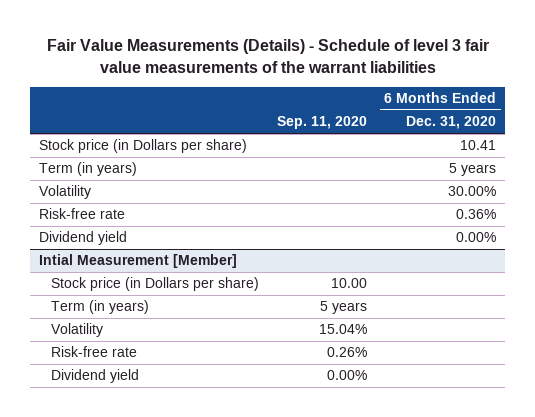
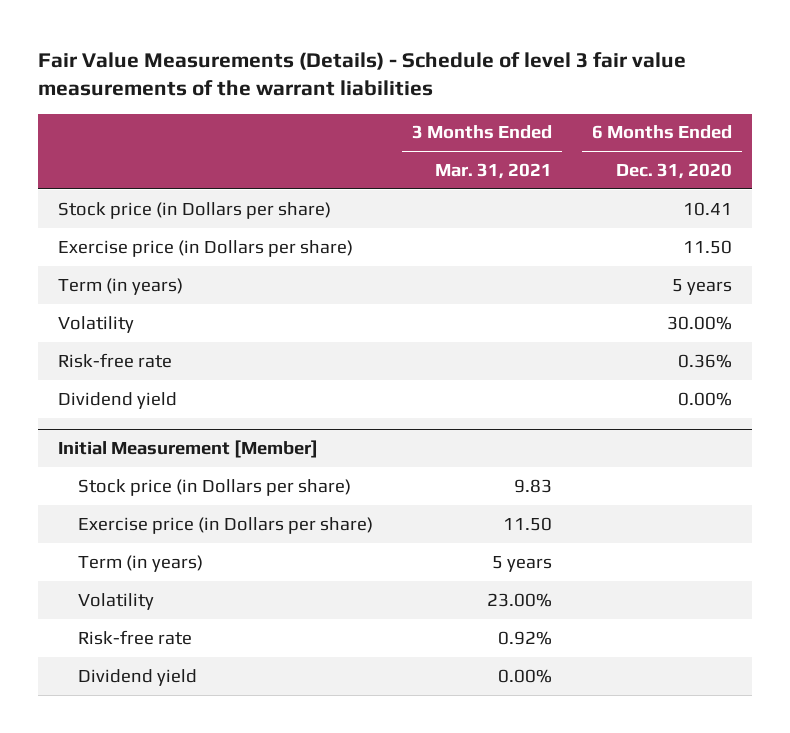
- | Sep. 11, 2020 | 6 Months Ended Dec. 31, 2020
+ | 3 Months Ended Mar. 31, 2021 | 6 Months Ended Dec. 31, 2020
+ Exercise price (in Dollars per share) | | 11.50
- Intial Measurement [Member]
+ Initial Measurement [Member]
+ Exercise price (in Dollars per share) | 11.50 |

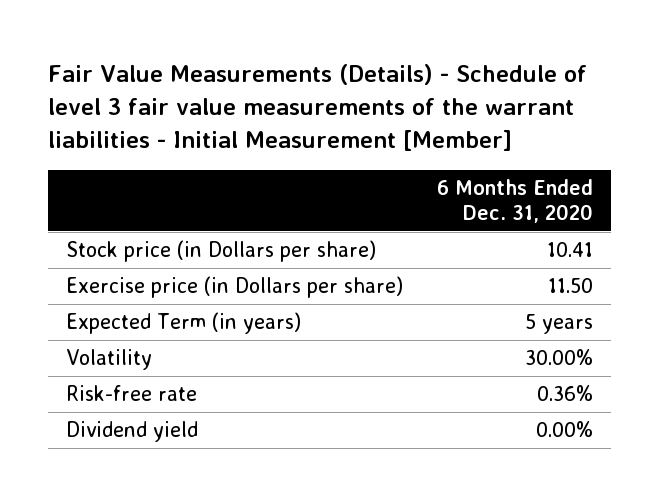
- Fair Value Measurements (Details) - Schedule of level 3 fair value measurements of the warrant liabilities
+ Fair Value Measurements (Details) - Schedule of level 3 fair value measurements of the warrant liabilities - Initial Measurement [Member]
- | 3 Months Ended Mar. 31, 2021 | 6 Months Ended Dec. 31, 2020
+ | 6 Months Ended Dec. 31, 2020
- Term (in years) | | 5 years
+ Expected Term (in years) | 5 years
- Initial Measurement [Member]
- Stock price (in Dollars per share) | 9.83 |
- Exercise price (in Dollars per share) | 11.50 |
- Term (in years) | 5 years |
- Volatility | 23.00% |
- Risk-free rate | 0.92% |
- Dividend yield | 0.00% |

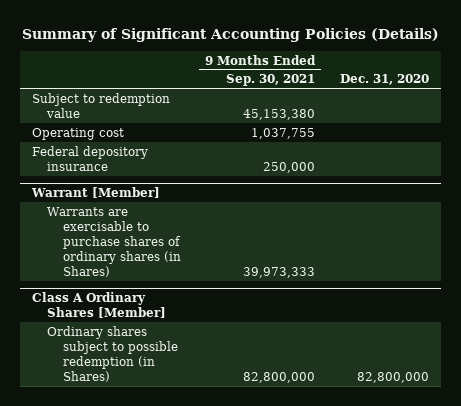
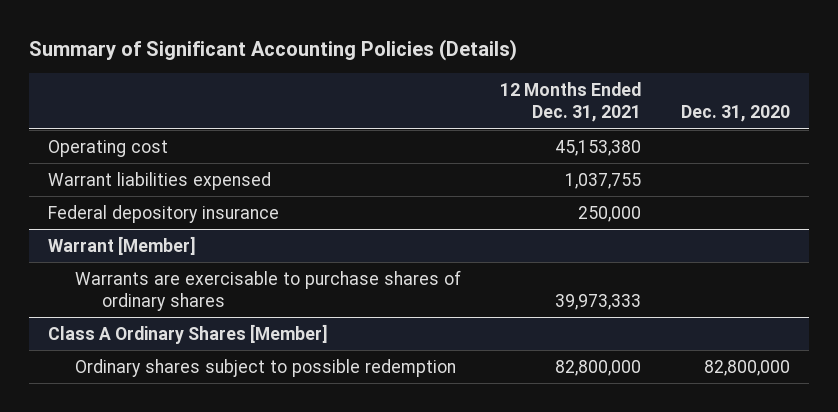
- | 9 Months Ended Sep. 30, 2021 | Dec. 31, 2020
+ | 12 Months Ended Dec. 31, 2021 | Dec. 31, 2020
- Subject to redemption value | 45,153,380 |
+ Warrant liabilities expensed | 1,037,755 |
@ Warrant [Member]
- Warrants are exercisable to purchase shares of ordinary shares (in Shares) | 39,973,333 |
+ Warrants are exercisable to purchase shares of ordinary shares | 39,973,333 |
@ Class A Ordinary Shares [Member]
- Ordinary shares subject to possible redemption (in Shares) | 82,800,000 | 82,800,000
+ Ordinary shares subject to possible redemption | 82,800,000 | 82,800,000

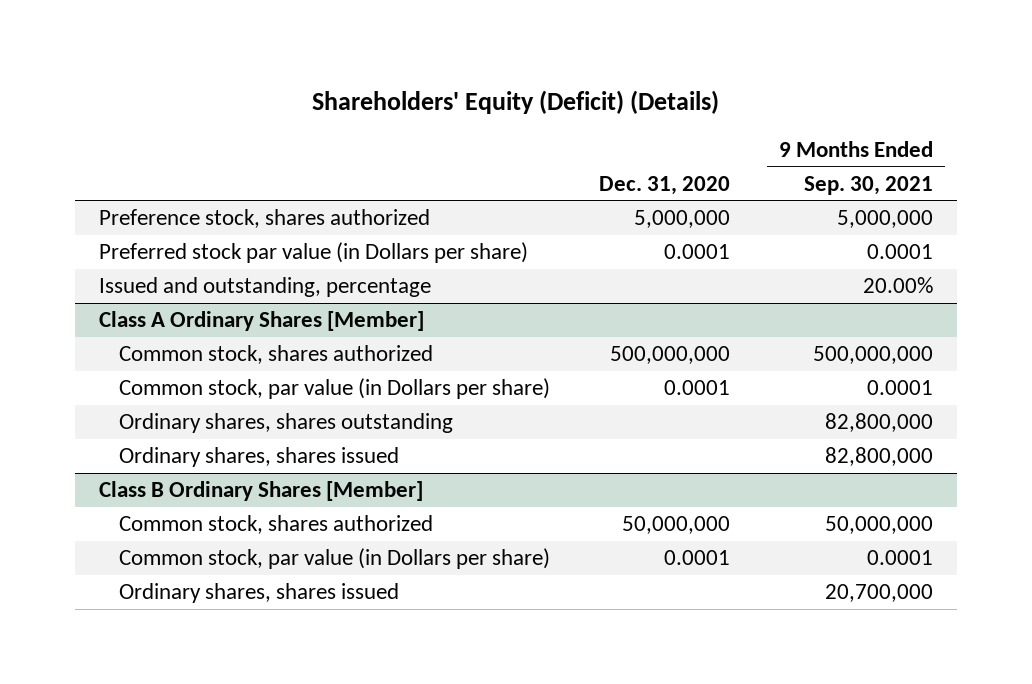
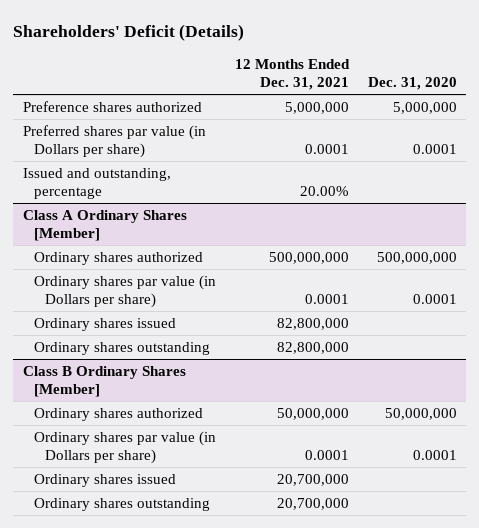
- Shareholders' Equity (Deficit) (Details)
+ Shareholders' Deficit (Details)
- | Dec. 31, 2020 | 9 Months Ended Sep. 30, 2021
+ | 12 Months Ended Dec. 31, 2021 | Dec. 31, 2020
- Preference stock, shares authorized | 5,000,000 | 5,000,000
- Preferred stock par value (in Dollars per share) | 0.0001 | 0.0001
+ Preference shares authorized | 5,000,000 | 5,000,000
+ Preferred shares par value (in Dollars per share) | 0.0001 | 0.0001
@ Class A Ordinary Shares [Member]
- Common stock, shares authorized | 500,000,000 | 500,000,000
- Common stock, par value (in Dollars per share) | 0.0001 | 0.0001
- Ordinary shares, shares outstanding | | 82,800,000
- Ordinary shares, shares issued | | 82,800,000
+ Ordinary shares authorized | 500,000,000 | 500,000,000
+ Ordinary shares par value (in Dollars per share) | 0.0001 | 0.0001
+ Ordinary shares issued | 82,800,000 |
+ Ordinary shares outstanding | 82,800,000 |
@ Class B Ordinary Shares [Member]
- Common stock, shares authorized | 50,000,000 | 50,000,000
- Common stock, par value (in Dollars per share) | 0.0001 | 0.0001
- Ordinary shares, shares issued | | 20,700,000
+ Ordinary shares authorized | 50,000,000 | 50,000,000
+ Ordinary shares par value (in Dollars per share) | 0.0001 | 0.0001
+ Ordinary shares issued | 20,700,000 |
+ Ordinary shares outstanding | 20,700,000 |

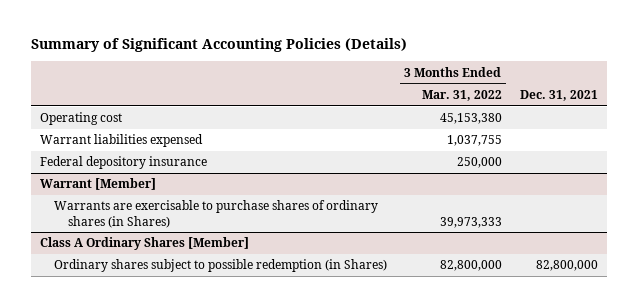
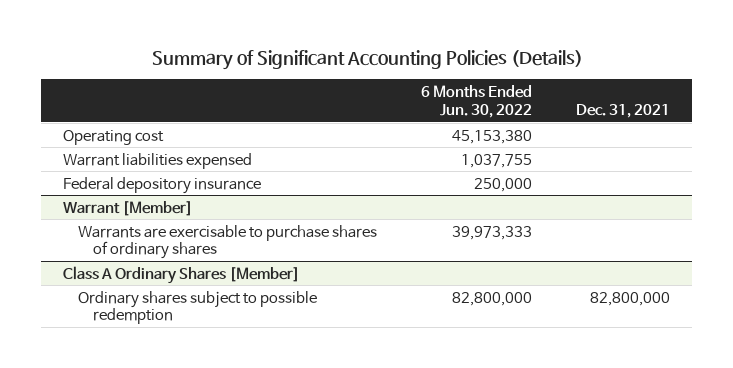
- | 3 Months Ended Mar. 31, 2022 | Dec. 31, 2021
+ | 6 Months Ended Jun. 30, 2022 | Dec. 31, 2021
@ Warrant [Member]
- Warrants are exercisable to purchase shares of ordinary shares (in Shares) | 39,973,333 |
+ Warrants are exercisable to purchase shares of ordinary shares | 39,973,333 |
@ Class A Ordinary Shares [Member]
- Ordinary shares subject to possible redemption (in Shares) | 82,800,000 | 82,800,000
+ Ordinary shares subject to possible redemption | 82,800,000 | 82,800,000

